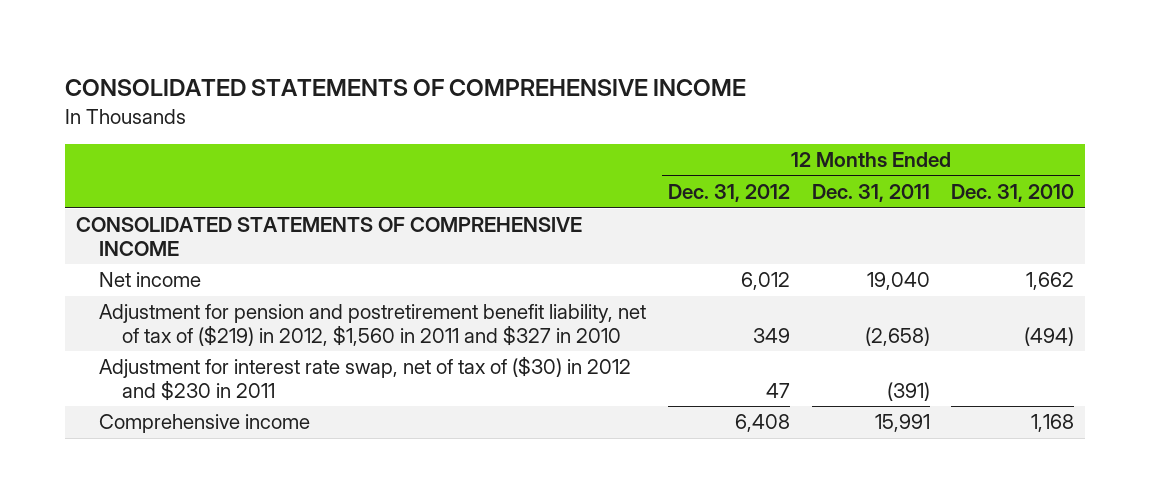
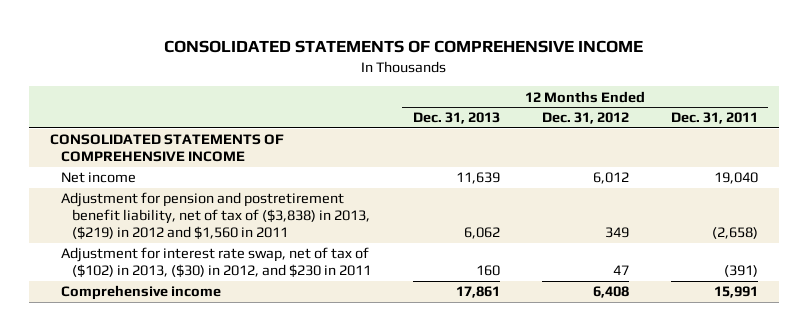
- | 12 Months Ended Dec. 31, 2012 | 12 Months Ended Dec. 31, 2011 | 12 Months Ended Dec. 31, 2010
+ | 12 Months Ended Dec. 31, 2013 | 12 Months Ended Dec. 31, 2012 | 12 Months Ended Dec. 31, 2011
- Adjustment for pension and postretirement benefit liability, net of tax of ($219) in 2012, $1,560 in 2011 and $327 in 2010 | 349 | (2,658) | (494)
- Adjustment for interest rate swap, net of tax of ($30) in 2012 and $230 in 2011 | 47 | (391) |
+ Adjustment for pension and postretirement benefit liability, net of tax of ($3,838) in 2013, ($219) in 2012 and $1,560 in 2011 | 6,062 | 349 | (2,658)
+ Adjustment for interest rate swap, net of tax of ($102) in 2013, ($30) in 2012, and $230 in 2011 | 160 | 47 | (391)

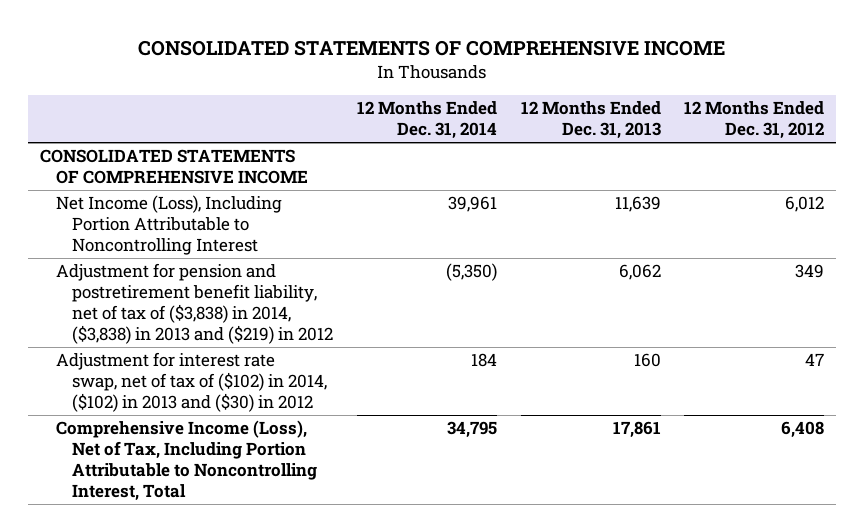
- | 12 Months Ended Dec. 31, 2013 | 12 Months Ended Dec. 31, 2012 | 12 Months Ended Dec. 31, 2011
+ | 12 Months Ended Dec. 31, 2014 | 12 Months Ended Dec. 31, 2013 | 12 Months Ended Dec. 31, 2012
- Net income | 11,639 | 6,012 | 19,040
- Adjustment for pension and postretirement benefit liability, net of tax of ($3,838) in 2013, ($219) in 2012 and $1,560 in 2011 | 6,062 | 349 | (2,658)
- Adjustment for interest rate swap, net of tax of ($102) in 2013, ($30) in 2012, and $230 in 2011 | 160 | 47 | (391)
- Comprehensive income | 17,861 | 6,408 | 15,991
+ Net Income (Loss), Including Portion Attributable to Noncontrolling Interest | 39,961 | 11,639 | 6,012
+ Adjustment for pension and postretirement benefit liability, net of tax of ($3,838) in 2014, ($3,838) in 2013 and ($219) in 2012 | (5,350) | 6,062 | 349
+ Adjustment for interest rate swap, net of tax of ($102) in 2014, ($102) in 2013 and ($30) in 2012 | 184 | 160 | 47
+ Comprehensive Income (Loss), Net of Tax, Including Portion Attributable to Noncontrolling Interest, Total | 34,795 | 17,861 | 6,408

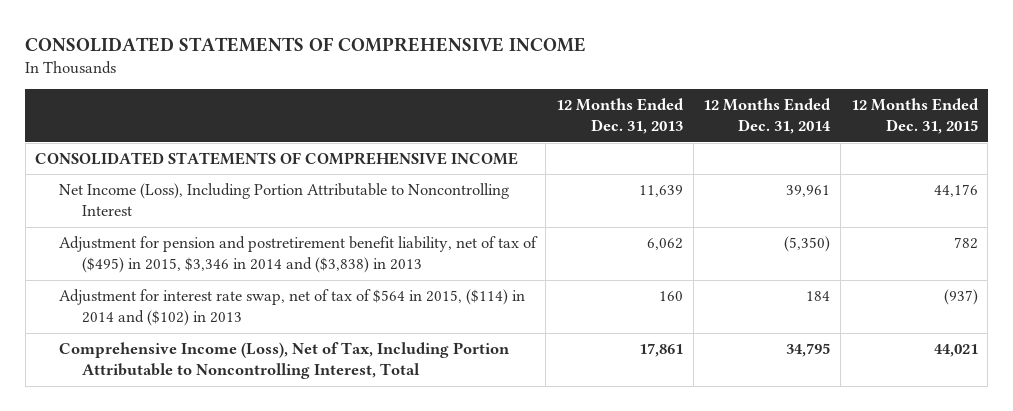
- | 12 Months Ended Dec. 31, 2014 | 12 Months Ended Dec. 31, 2013 | 12 Months Ended Dec. 31, 2012
+ | 12 Months Ended Dec. 31, 2013 | 12 Months Ended Dec. 31, 2014 | 12 Months Ended Dec. 31, 2015
- Adjustment for pension and postretirement benefit liability, net of tax of ($3,838) in 2014, ($3,838) in 2013 and ($219) in 2012 | (5,350) | 6,062 | 349
- Adjustment for interest rate swap, net of tax of ($102) in 2014, ($102) in 2013 and ($30) in 2012 | 184 | 160 | 47
+ Adjustment for pension and postretirement benefit liability, net of tax of ($495) in 2015, $3,346 in 2014 and ($3,838) in 2013 | 6,062 | (5,350) | 782
+ Adjustment for interest rate swap, net of tax of $564 in 2015, ($114) in 2014 and ($102) in 2013 | 160 | 184 | (937)

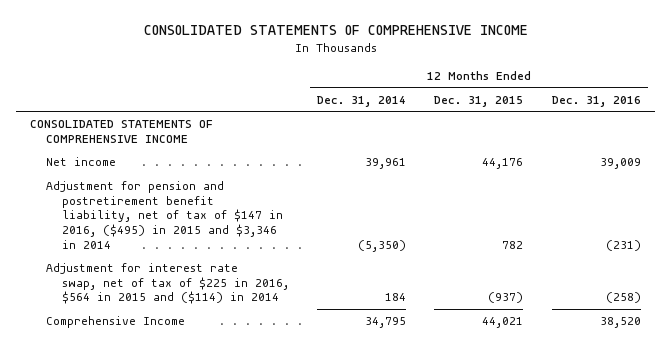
- | 12 Months Ended Dec. 31, 2013 | 12 Months Ended Dec. 31, 2014 | 12 Months Ended Dec. 31, 2015
+ | 12 Months Ended Dec. 31, 2014 | 12 Months Ended Dec. 31, 2015 | 12 Months Ended Dec. 31, 2016
- Net Income (Loss), Including Portion Attributable to Noncontrolling Interest | 11,639 | 39,961 | 44,176
- Adjustment for pension and postretirement benefit liability, net of tax of ($495) in 2015, $3,346 in 2014 and ($3,838) in 2013 | 6,062 | (5,350) | 782
- Adjustment for interest rate swap, net of tax of $564 in 2015, ($114) in 2014 and ($102) in 2013 | 160 | 184 | (937)
- Comprehensive Income (Loss), Net of Tax, Including Portion Attributable to Noncontrolling Interest, Total | 17,861 | 34,795 | 44,021
+ Net income | 39,961 | 44,176 | 39,009
+ Adjustment for pension and postretirement benefit liability, net of tax of $147 in 2016, ($495) in 2015 and $3,346 in 2014 | (5,350) | 782 | (231)
+ Adjustment for interest rate swap, net of tax of $225 in 2016, $564 in 2015 and ($114) in 2014 | 184 | (937) | (258)
+ Comprehensive Income | 34,795 | 44,021 | 38,520

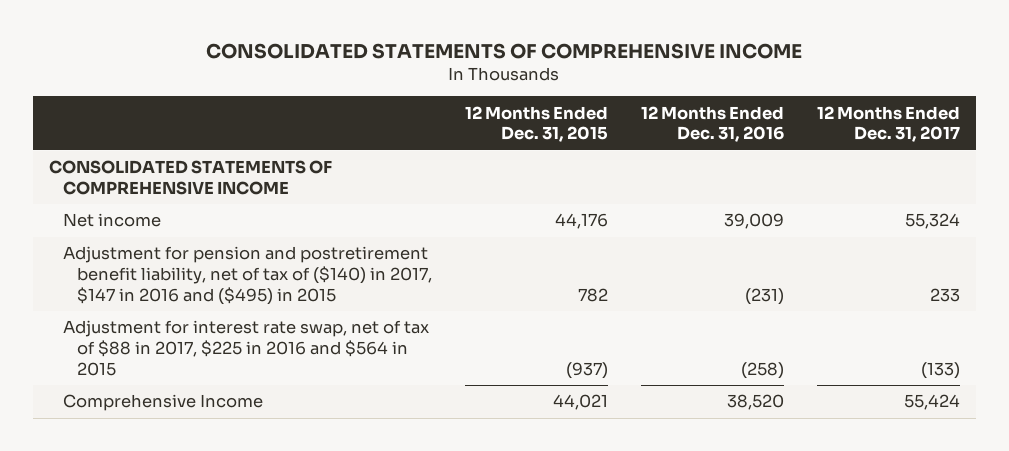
- | 12 Months Ended Dec. 31, 2014 | 12 Months Ended Dec. 31, 2015 | 12 Months Ended Dec. 31, 2016
+ | 12 Months Ended Dec. 31, 2015 | 12 Months Ended Dec. 31, 2016 | 12 Months Ended Dec. 31, 2017
- Adjustment for pension and postretirement benefit liability, net of tax of $147 in 2016, ($495) in 2015 and $3,346 in 2014 | (5,350) | 782 | (231)
- Adjustment for interest rate swap, net of tax of $225 in 2016, $564 in 2015 and ($114) in 2014 | 184 | (937) | (258)
+ Adjustment for pension and postretirement benefit liability, net of tax of ($140) in 2017, $147 in 2016 and ($495) in 2015 | 782 | (231) | 233
+ Adjustment for interest rate swap, net of tax of $88 in 2017, $225 in 2016 and $564 in 2015 | (937) | (258) | (133)

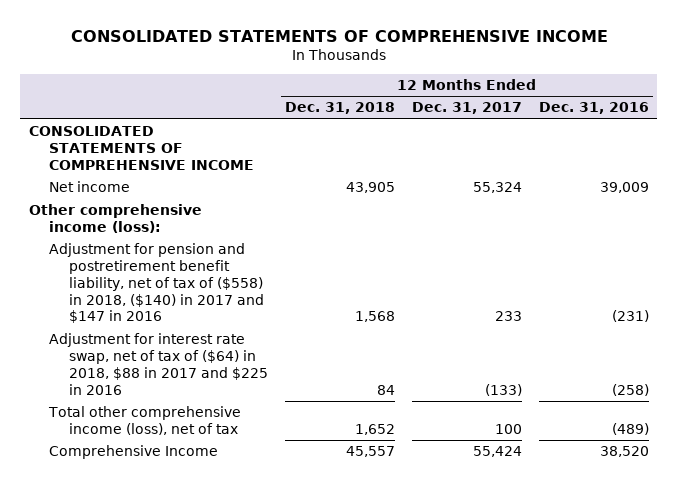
- | 12 Months Ended Dec. 31, 2015 | 12 Months Ended Dec. 31, 2016 | 12 Months Ended Dec. 31, 2017
+ | 12 Months Ended Dec. 31, 2018 | 12 Months Ended Dec. 31, 2017 | 12 Months Ended Dec. 31, 2016
- Adjustment for pension and postretirement benefit liability, net of tax of ($140) in 2017, $147 in 2016 and ($495) in 2015 | 782 | (231) | 233
- Adjustment for interest rate swap, net of tax of $88 in 2017, $225 in 2016 and $564 in 2015 | (937) | (258) | (133)
+ Other comprehensive income (loss):
+ Adjustment for pension and postretirement benefit liability, net of tax of ($558) in 2018, ($140) in 2017 and $147 in 2016 | 1,568 | 233 | (231)
+ Adjustment for interest rate swap, net of tax of ($64) in 2018, $88 in 2017 and $225 in 2016 | 84 | (133) | (258)
+ Total other comprehensive income (loss), net of tax | 1,652 | 100 | (489)

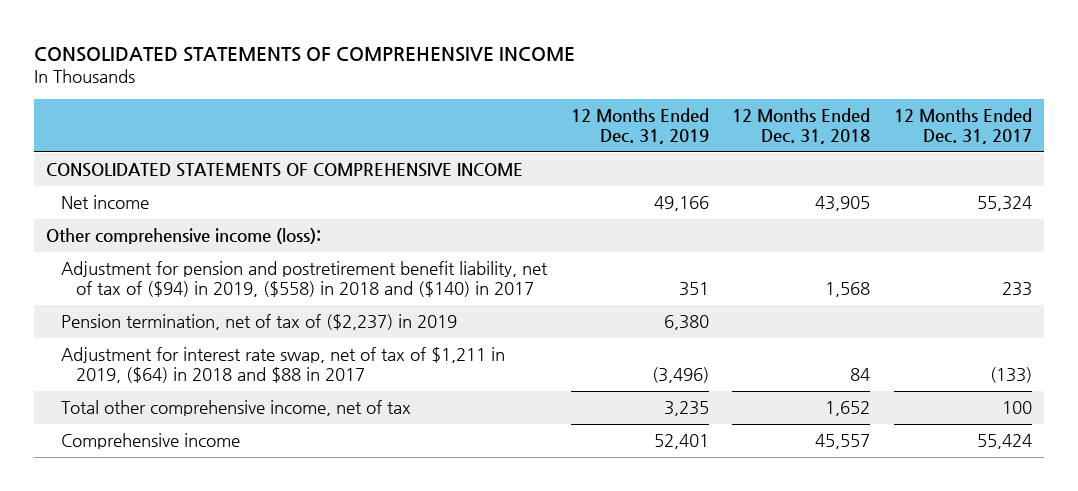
- | 12 Months Ended Dec. 31, 2018 | 12 Months Ended Dec. 31, 2017 | 12 Months Ended Dec. 31, 2016
+ | 12 Months Ended Dec. 31, 2019 | 12 Months Ended Dec. 31, 2018 | 12 Months Ended Dec. 31, 2017
- Adjustment for pension and postretirement benefit liability, net of tax of ($558) in 2018, ($140) in 2017 and $147 in 2016 | 1,568 | 233 | (231)
- Adjustment for interest rate swap, net of tax of ($64) in 2018, $88 in 2017 and $225 in 2016 | 84 | (133) | (258)
- Total other comprehensive income (loss), net of tax | 1,652 | 100 | (489)
- Comprehensive Income | 45,557 | 55,424 | 38,520
+ Adjustment for pension and postretirement benefit liability, net of tax of ($94) in 2019, ($558) in 2018 and ($140) in 2017 | 351 | 1,568 | 233
+ Pension termination, net of tax of ($2,237) in 2019 | 6,380 | |
+ Adjustment for interest rate swap, net of tax of $1,211 in 2019, ($64) in 2018 and $88 in 2017 | (3,496) | 84 | (133)
+ Total other comprehensive income, net of tax | 3,235 | 1,652 | 100
+ Comprehensive income | 52,401 | 45,557 | 55,424

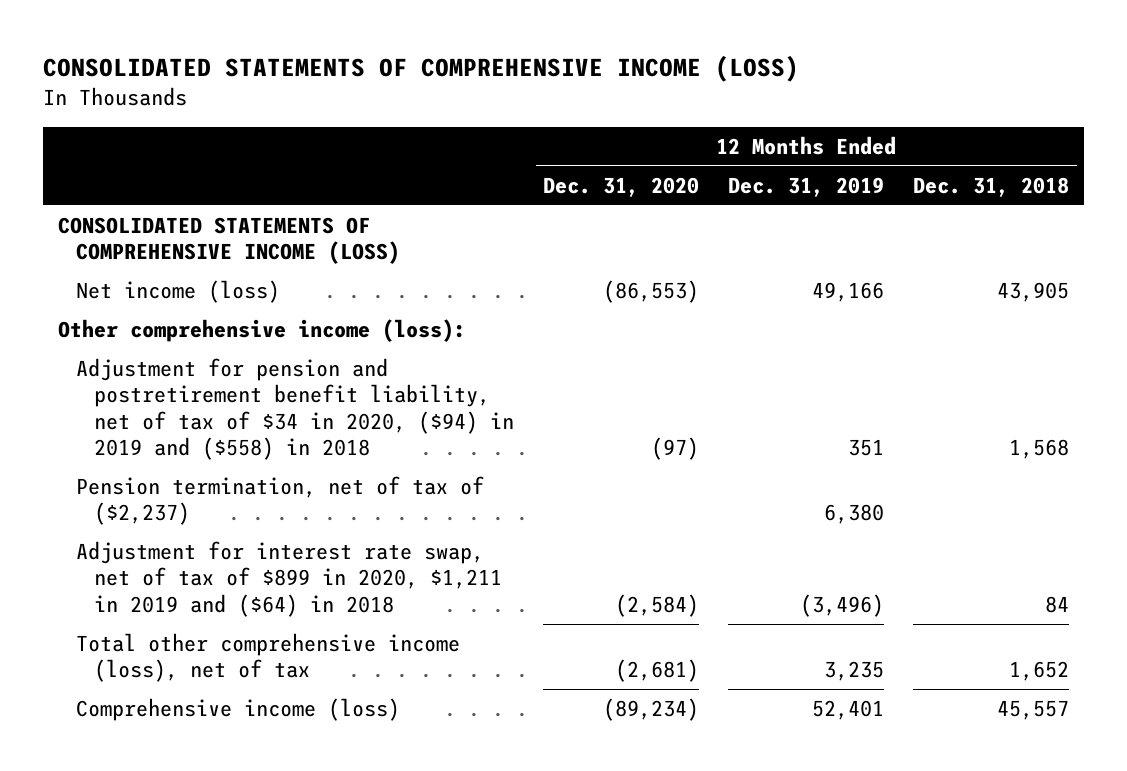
- CONSOLIDATED STATEMENTS OF COMPREHENSIVE INCOME
+ CONSOLIDATED STATEMENTS OF COMPREHENSIVE INCOME (LOSS)
- | 12 Months Ended Dec. 31, 2019 | 12 Months Ended Dec. 31, 2018 | 12 Months Ended Dec. 31, 2017
+ | 12 Months Ended Dec. 31, 2020 | 12 Months Ended Dec. 31, 2019 | 12 Months Ended Dec. 31, 2018
- CONSOLIDATED STATEMENTS OF COMPREHENSIVE INCOME
- Net income | 49,166 | 43,905 | 55,324
+ CONSOLIDATED STATEMENTS OF COMPREHENSIVE INCOME (LOSS)
+ Net income (loss) | (86,553) | 49,166 | 43,905
- Adjustment for pension and postretirement benefit liability, net of tax of ($94) in 2019, ($558) in 2018 and ($140) in 2017 | 351 | 1,568 | 233
- Pension termination, net of tax of ($2,237) in 2019 | 6,380 | |
- Adjustment for interest rate swap, net of tax of $1,211 in 2019, ($64) in 2018 and $88 in 2017 | (3,496) | 84 | (133)
- Total other comprehensive income, net of tax | 3,235 | 1,652 | 100
- Comprehensive income | 52,401 | 45,557 | 55,424
+ Adjustment for pension and postretirement benefit liability, net of tax of $34 in 2020, ($94) in 2019 and ($558) in 2018 | (97) | 351 | 1,568
+ Pension termination, net of tax of ($2,237) | | 6,380 |
+ Adjustment for interest rate swap, net of tax of $899 in 2020, $1,211 in 2019 and ($64) in 2018 | (2,584) | (3,496) | 84
+ Total other comprehensive income (loss), net of tax | (2,681) | 3,235 | 1,652
+ Comprehensive income (loss) | (89,234) | 52,401 | 45,557

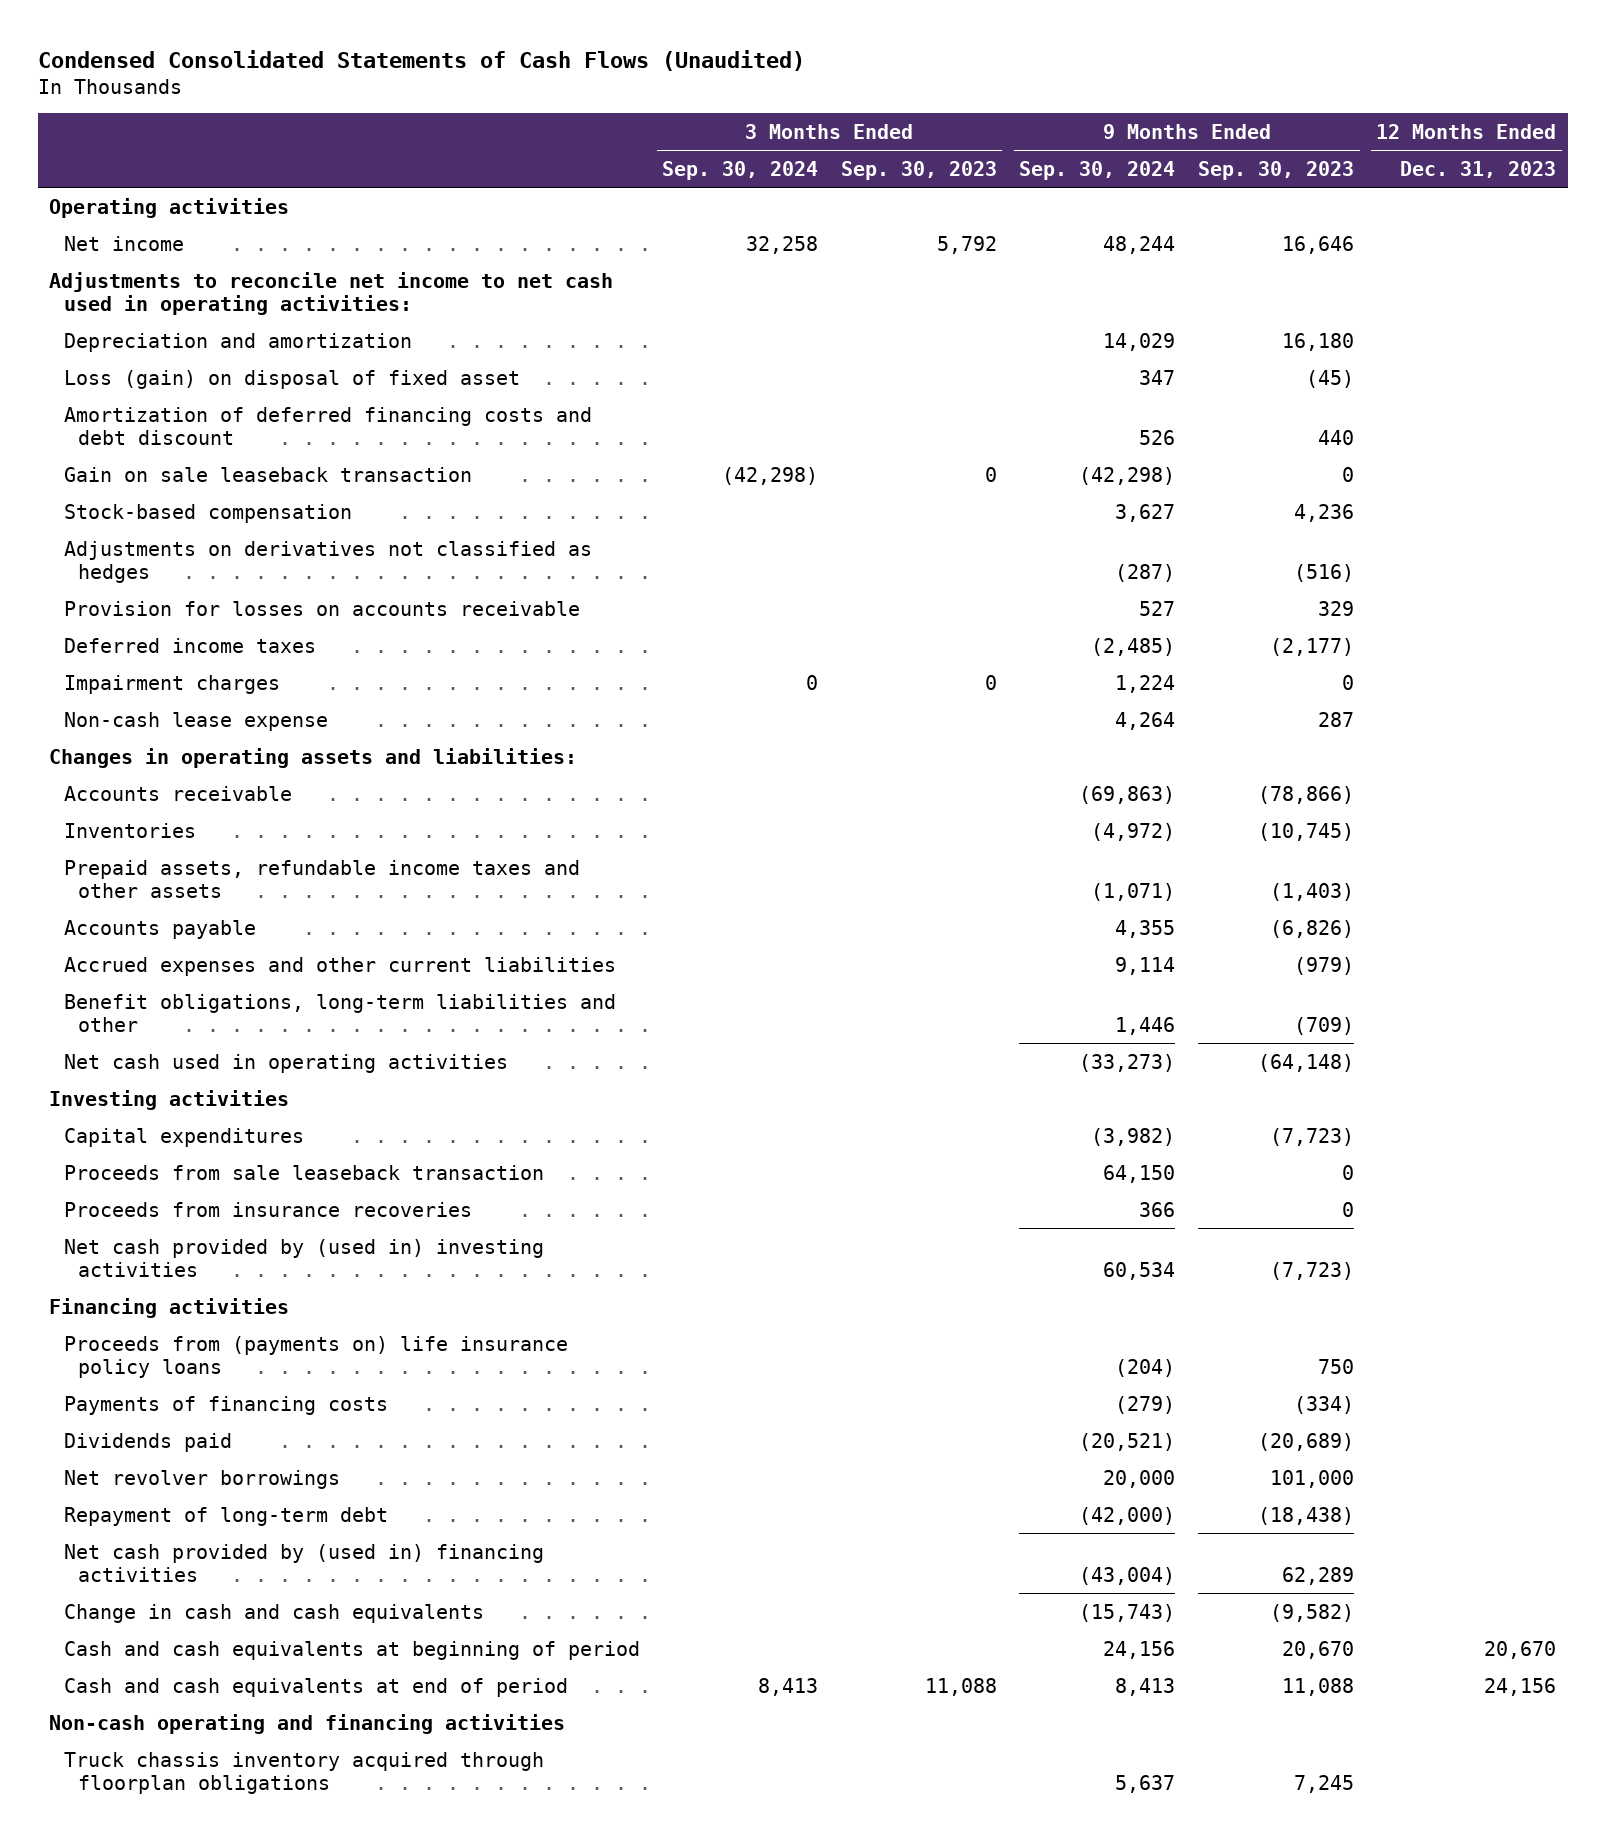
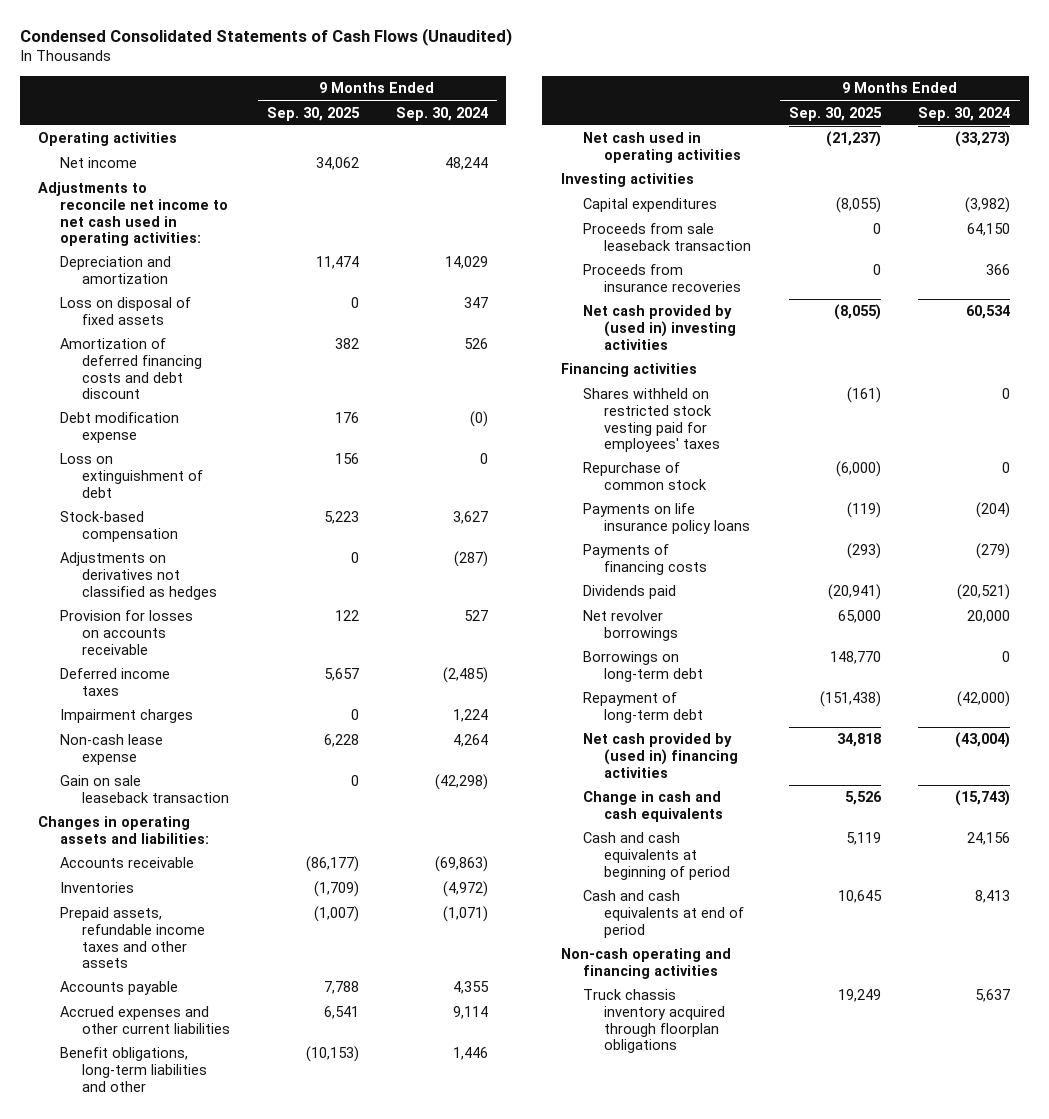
- | 3 Months Ended Sep. 30, 2024 | 3 Months Ended Sep. 30, 2023 | 9 Months Ended Sep. 30, 2024 | 9 Months Ended Sep. 30, 2023 | 12 Months Ended Dec. 31, 2023
+ | 9 Months Ended Sep. 30, 2025 | 9 Months Ended Sep. 30, 2024
- Loss (gain) on disposal of fixed asset | | | 347 | (45) |
+ Loss on disposal of fixed assets | 0 | 347
+ Debt modification expense | 176 | (0)
+ Loss on extinguishment of debt | 156 | 0
moved down: Gain on sale leaseback transaction | 0 | (42,298)
- Proceeds from (payments on) life insurance policy loans | | | (204) | 750 |
+ Shares withheld on restricted stock vesting paid for employees' taxes | (161) | 0
+ Repurchase of common stock | (6,000) | 0
+ Payments on life insurance policy loans | (119) | (204)
+ Borrowings on long-term debt | 148,770 | 0

